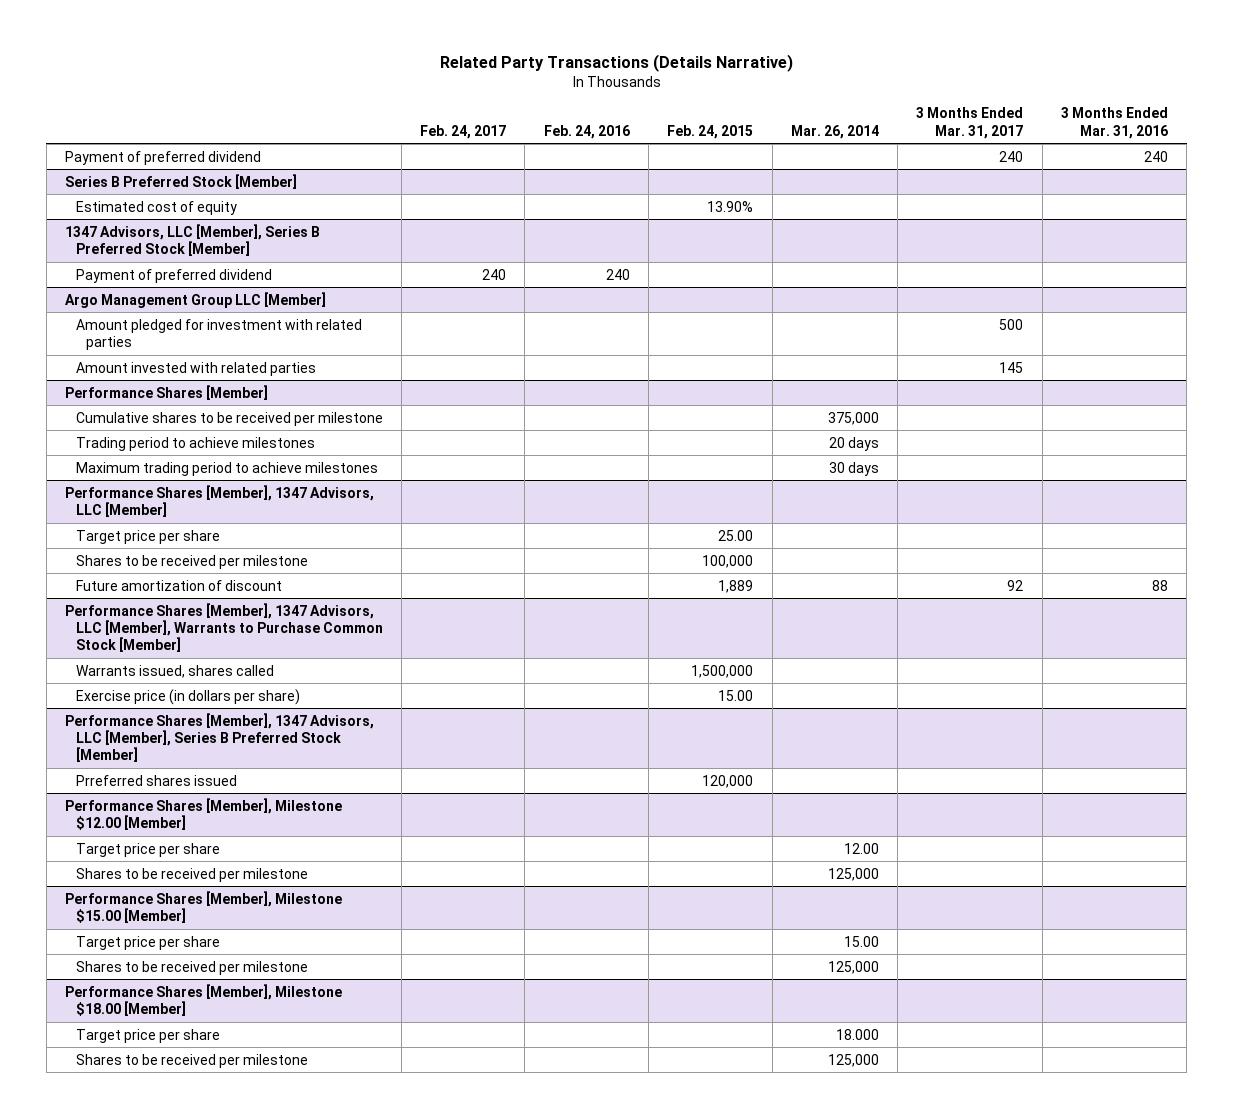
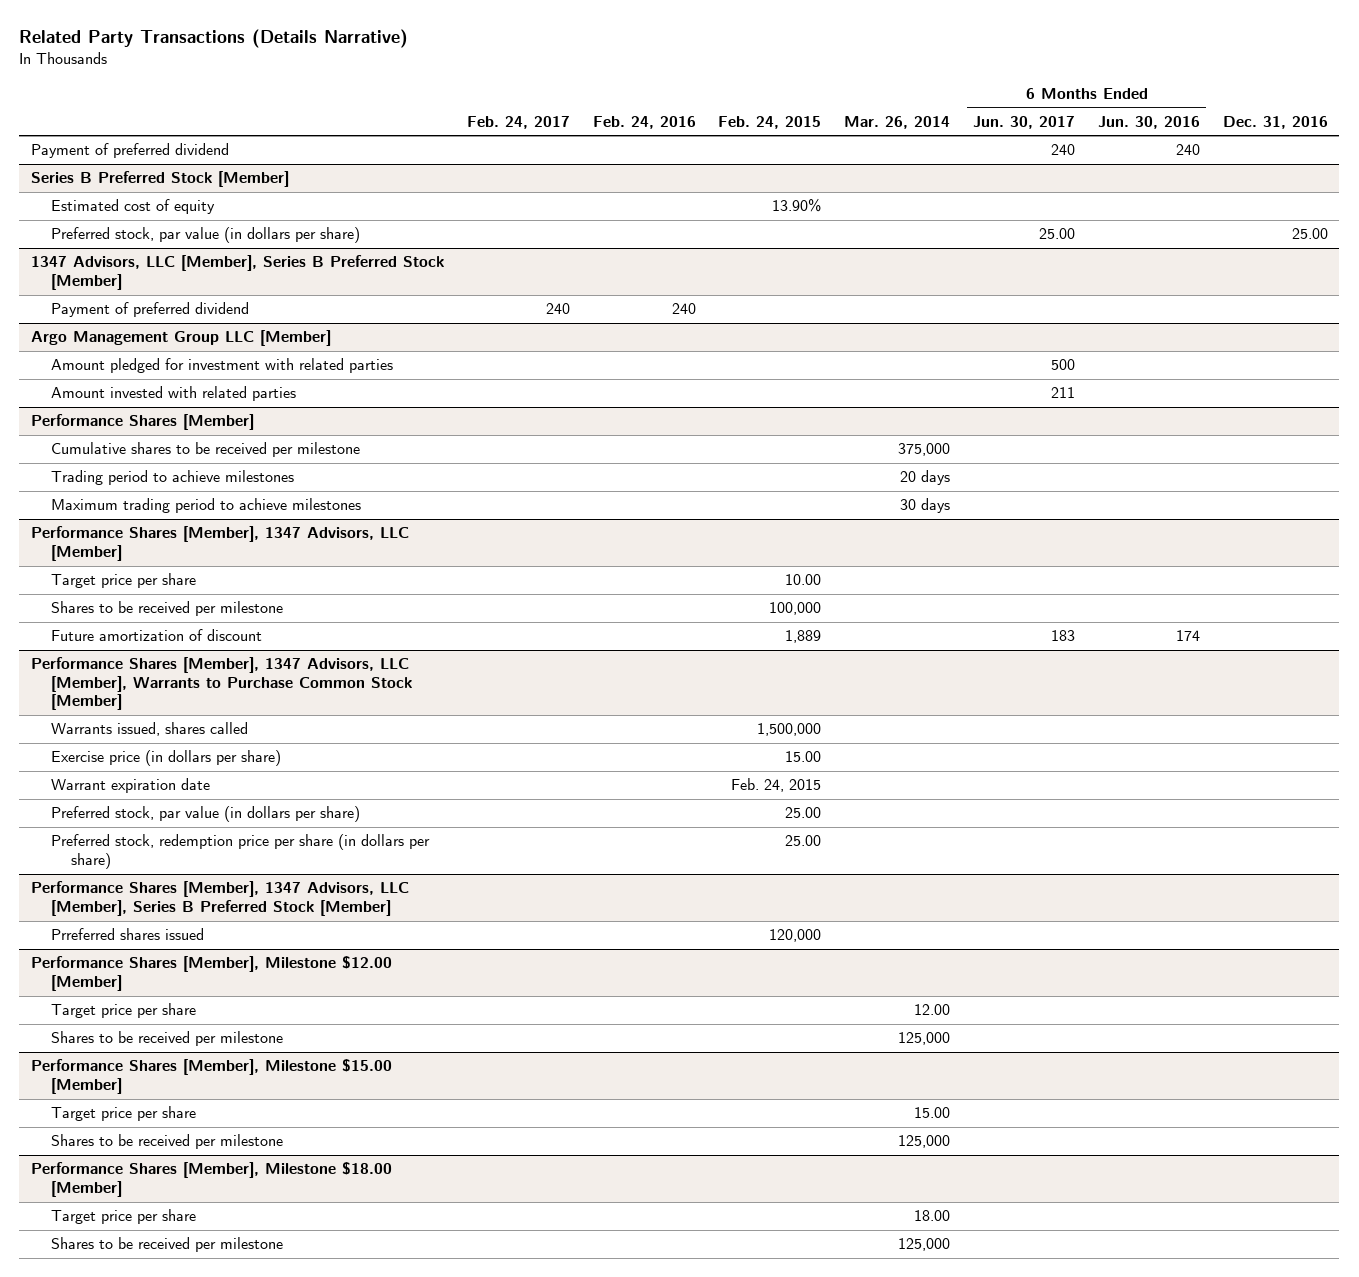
- | Feb. 24, 2017 | Feb. 24, 2016 | Feb. 24, 2015 | Mar. 26, 2014 | 3 Months Ended Mar. 31, 2017 | 3 Months Ended Mar. 31, 2016
+ | Feb. 24, 2017 | Feb. 24, 2016 | Feb. 24, 2015 | Mar. 26, 2014 | 6 Months Ended Jun. 30, 2017 | 6 Months Ended Jun. 30, 2016 | Dec. 31, 2016
@ Series B Preferred Stock [Member]
+ Preferred stock, par value (in dollars per share) | | | | | 25.00 | | 25.00
@ Performance Shares [Member], 1347 Advisors, LLC [Member]
- Target price per share | | | 25.00 | | |
+ Target price per share | | | 10.00 | | | |
@ Performance Shares [Member], 1347 Advisors, LLC [Member], Warrants to Purchase Common Stock [Member]
+ Warrant expiration date | | | Feb. 24, 2015 | | | |
+ Preferred stock, par value (in dollars per share) | | | 25.00 | | | |
+ Preferred stock, redemption price per share (in dollars per share) | | | 25.00 | | | |
@ Performance Shares [Member], Milestone $18.00 [Member]
- Target price per share | | | | 18.000 | |
+ Target price per share | | | | 18.00 | | |

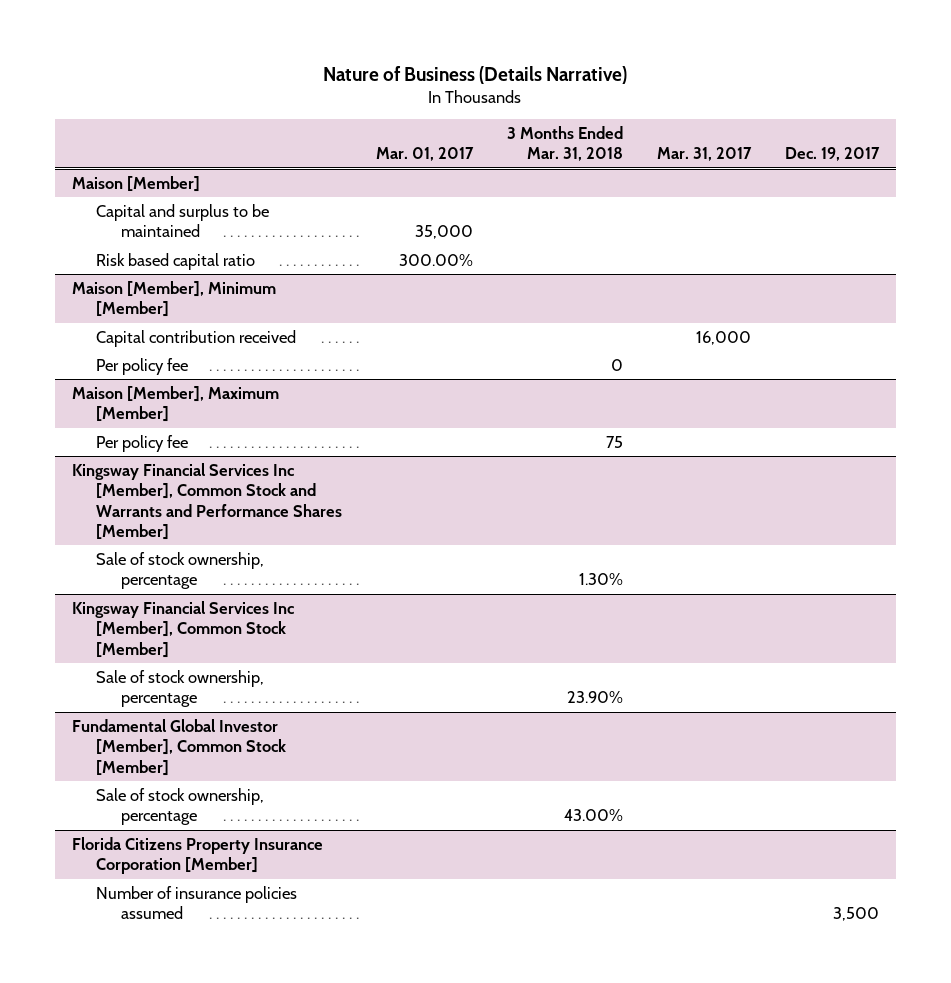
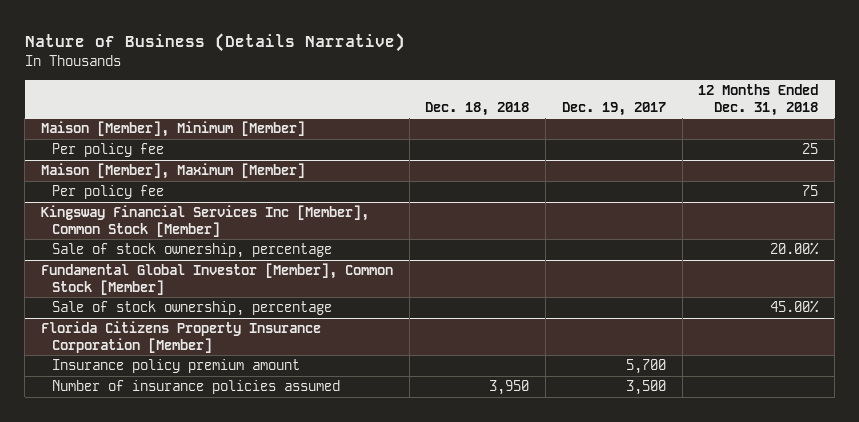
- | Mar. 01, 2017 | 3 Months Ended Mar. 31, 2018 | Mar. 31, 2017 | Dec. 19, 2017
+ | Dec. 18, 2018 | Dec. 19, 2017 | 12 Months Ended Dec. 31, 2018
- Maison [Member]
- Capital and surplus to be maintained | 35,000 | | |
- Risk based capital ratio | 300.00% | | |
@ Maison [Member], Minimum [Member]
- Capital contribution received | | | 16,000 |
- Kingsway Financial Services Inc [Member], Common Stock and Warrants and Performance Shares [Member]
- Sale of stock ownership, percentage | | 1.30% | |
@ Florida Citizens Property Insurance Corporation [Member]
+ Insurance policy premium amount | | 5,700 |

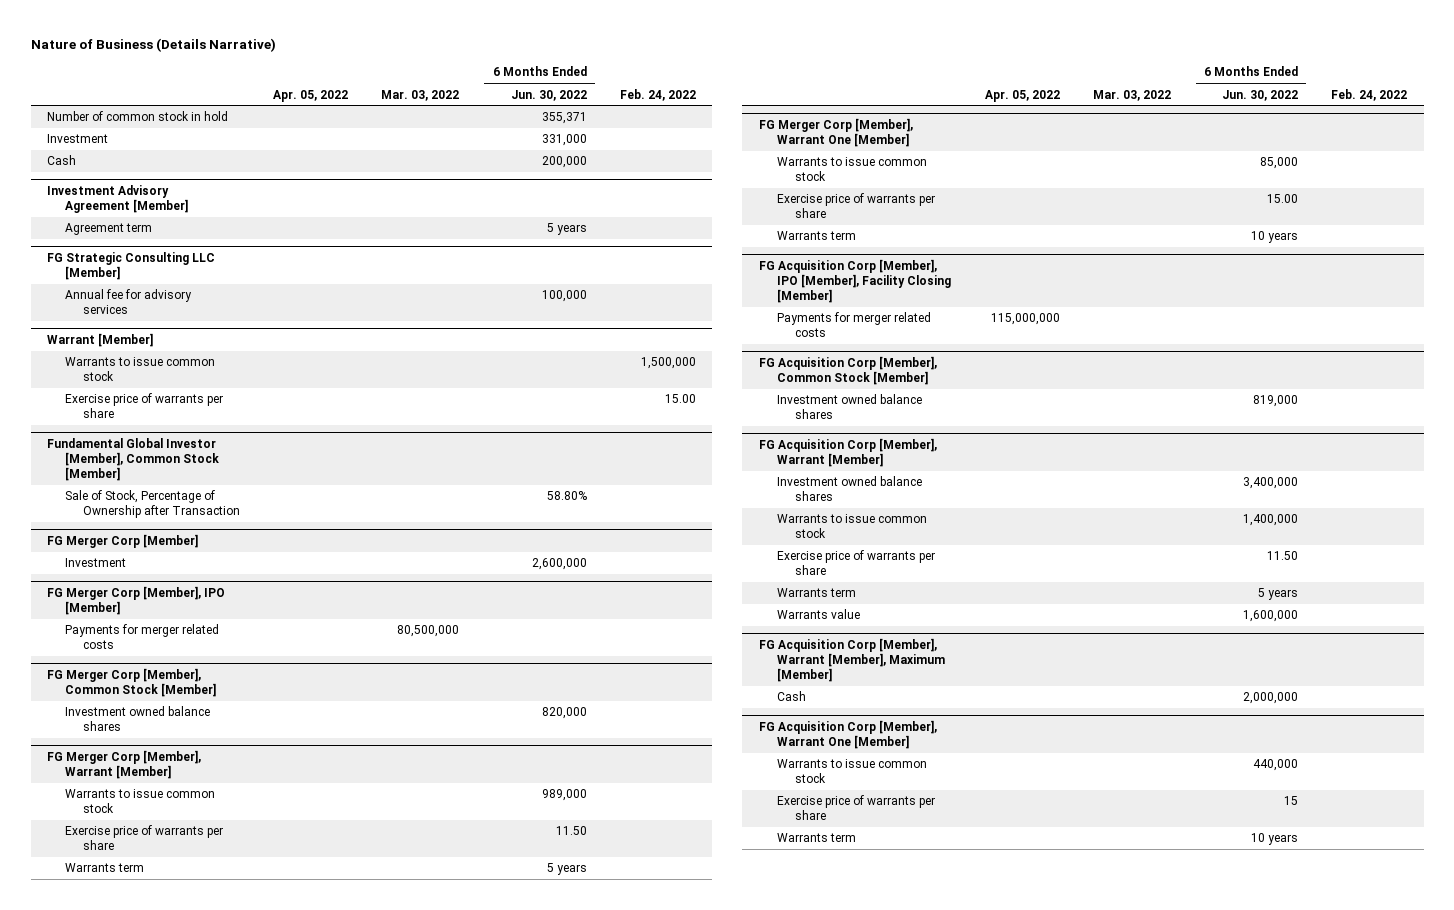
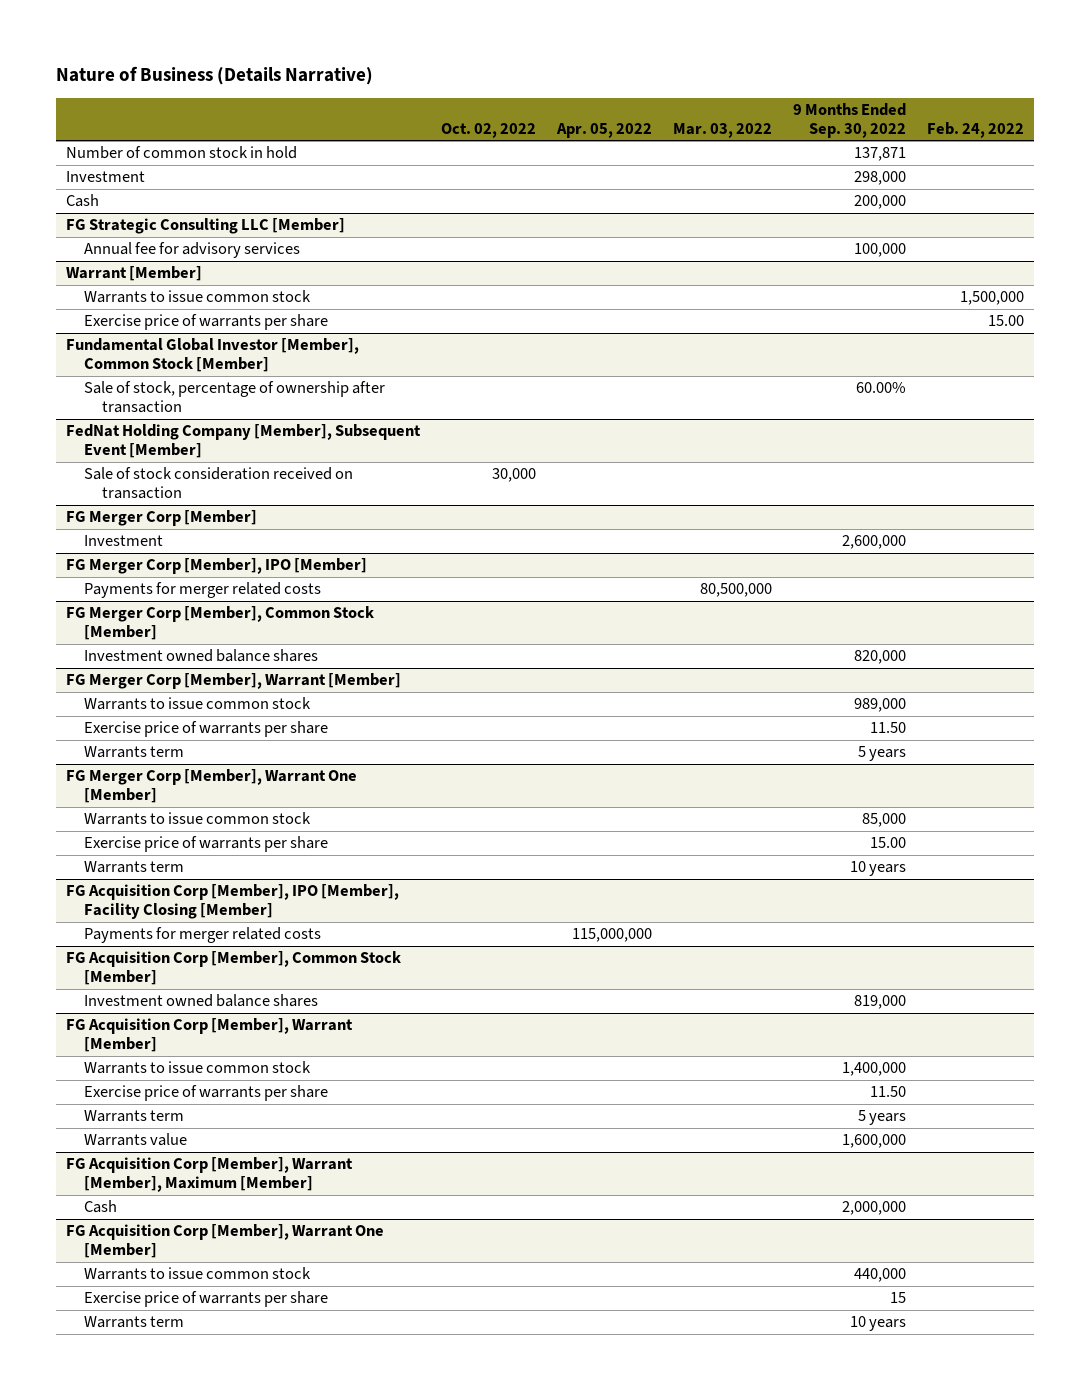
- | Apr. 05, 2022 | Mar. 03, 2022 | 6 Months Ended Jun. 30, 2022 | Feb. 24, 2022
+ | Oct. 02, 2022 | Apr. 05, 2022 | Mar. 03, 2022 | 9 Months Ended Sep. 30, 2022 | Feb. 24, 2022
- Investment Advisory Agreement [Member]
- Agreement term | | | 5 years |
@ Fundamental Global Investor [Member], Common Stock [Member]
- Sale of Stock, Percentage of Ownership after Transaction | | | 58.80% |
+ Sale of stock, percentage of ownership after transaction | | | | 60.00% |
+ FedNat Holding Company [Member], Subsequent Event [Member]
+ Sale of stock consideration received on transaction | 30,000 | | | |
@ FG Acquisition Corp [Member], Warrant [Member]
- Investment owned balance shares | | | 3,400,000 |

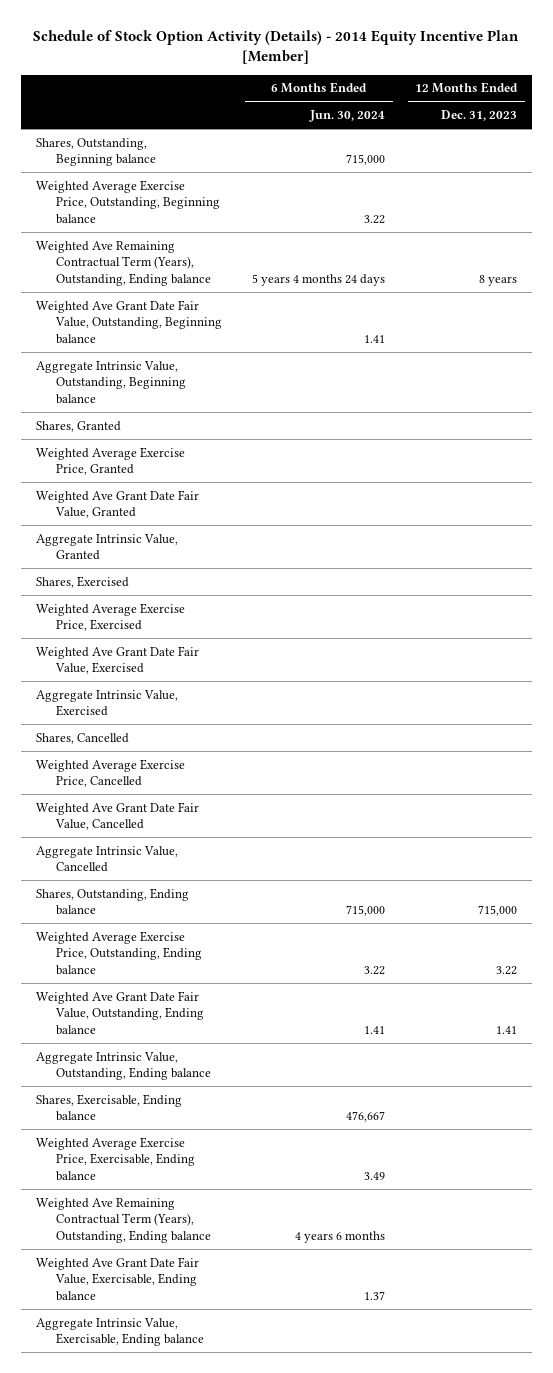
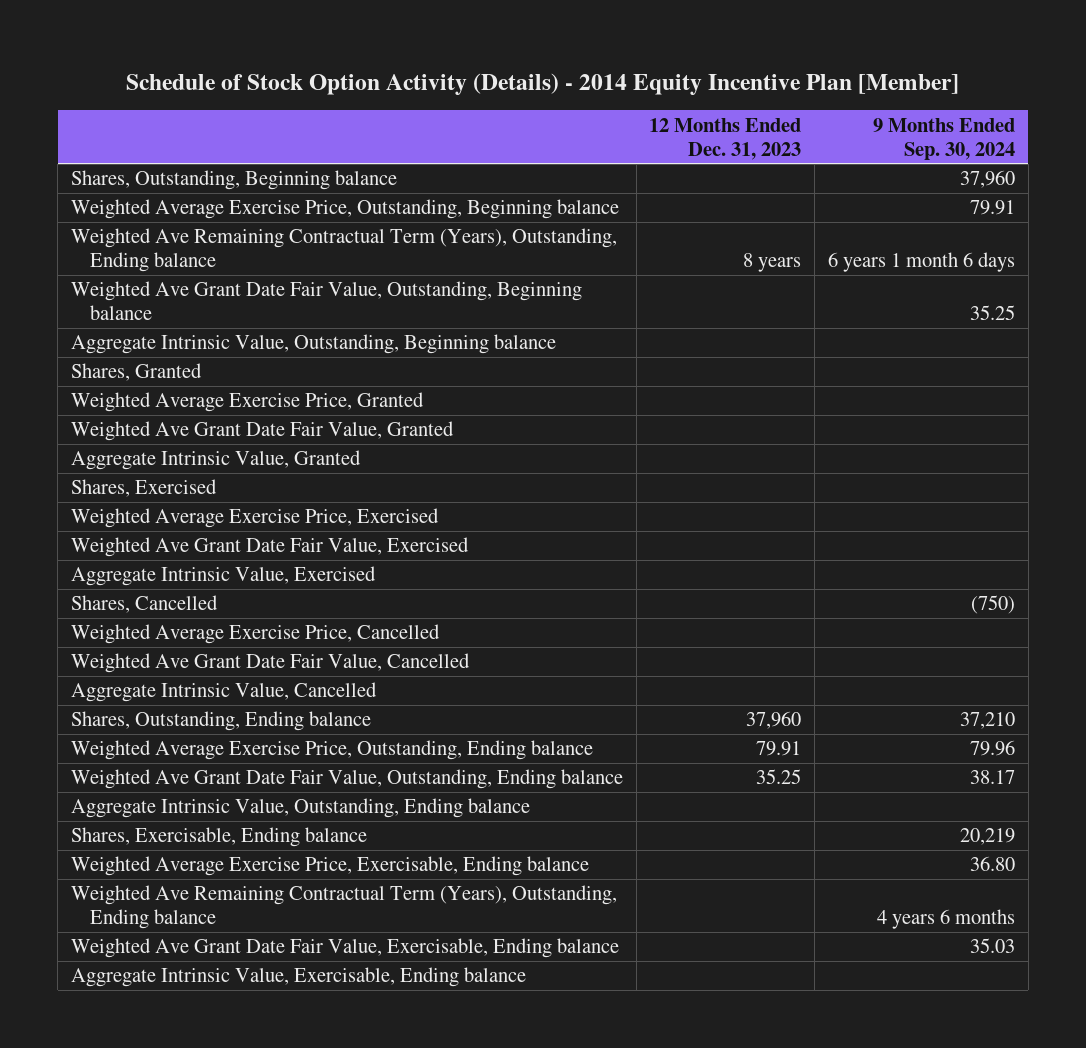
- | 6 Months Ended Jun. 30, 2024 | 12 Months Ended Dec. 31, 2023
+ | 12 Months Ended Dec. 31, 2023 | 9 Months Ended Sep. 30, 2024
- Shares, Outstanding, Ending balance | 715,000 | 715,000
- Weighted Average Exercise Price, Outstanding, Ending balance | 3.22 | 3.22
- Weighted Ave Grant Date Fair Value, Outstanding, Ending balance | 1.41 | 1.41
+ Shares, Outstanding, Ending balance | 37,960 | 37,210
+ Weighted Average Exercise Price, Outstanding, Ending balance | 79.91 | 79.96
+ Weighted Ave Grant Date Fair Value, Outstanding, Ending balance | 35.25 | 38.17

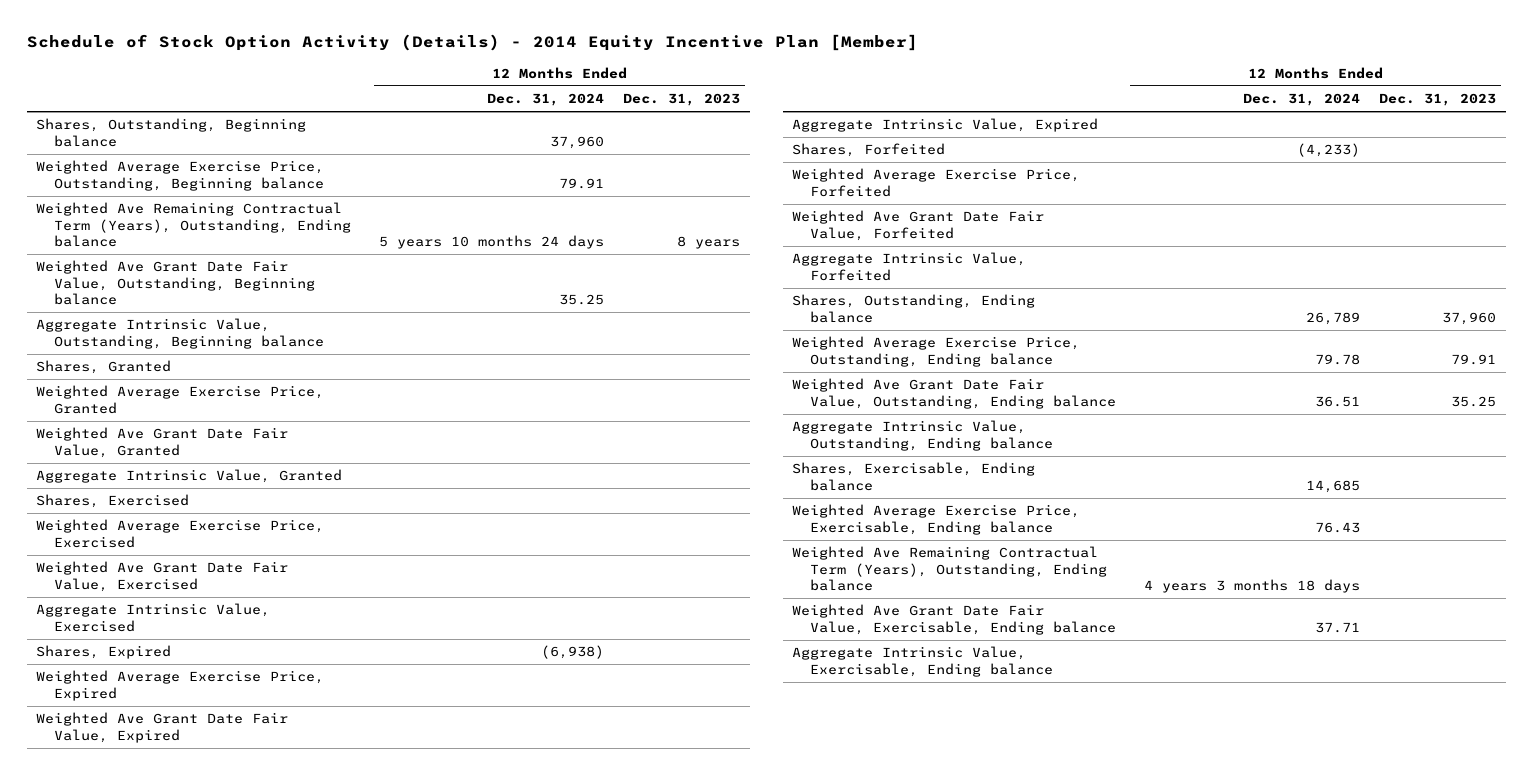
- | 12 Months Ended Dec. 31, 2023 | 9 Months Ended Sep. 30, 2024
+ | 12 Months Ended Dec. 31, 2024 | 12 Months Ended Dec. 31, 2023
- Shares, Cancelled | | (750)
- Weighted Average Exercise Price, Cancelled
- Weighted Ave Grant Date Fair Value, Cancelled
- Aggregate Intrinsic Value, Cancelled
+ Shares, Expired | (6,938) |
+ Weighted Average Exercise Price, Expired
+ Weighted Ave Grant Date Fair Value, Expired
+ Aggregate Intrinsic Value, Expired
+ Shares, Forfeited | (4,233) |
+ Weighted Average Exercise Price, Forfeited
+ Weighted Ave Grant Date Fair Value, Forfeited
+ Aggregate Intrinsic Value, Forfeited

